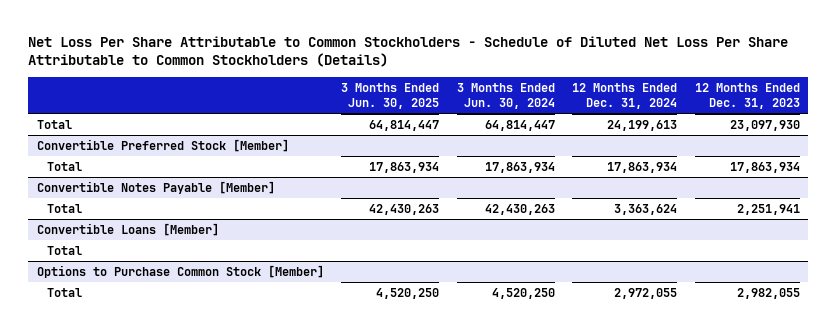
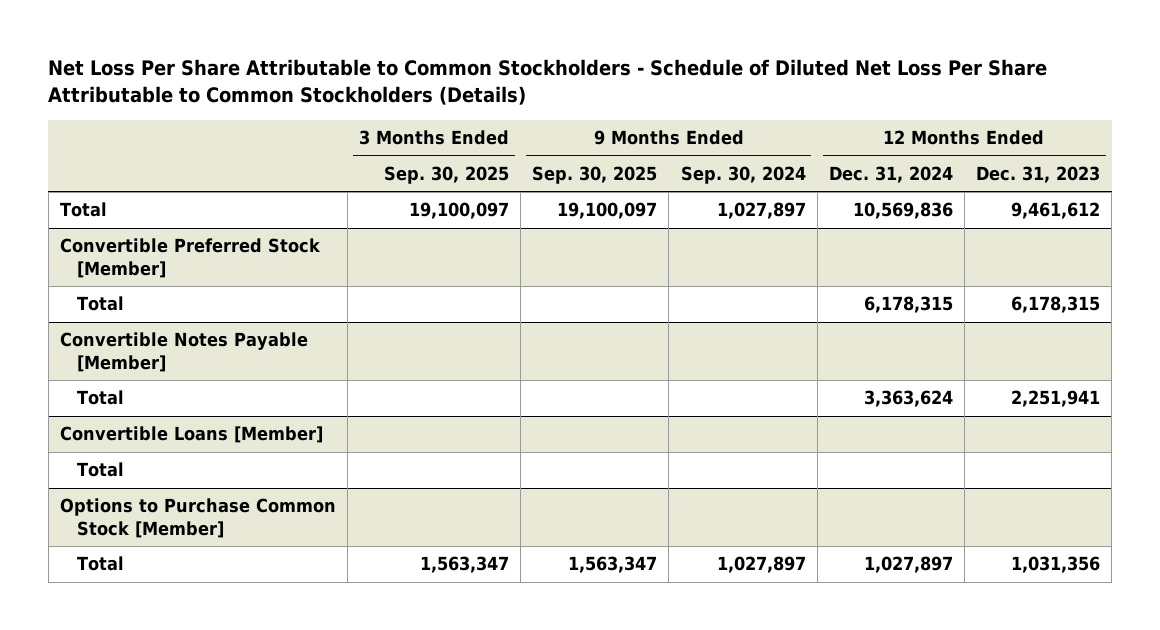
- | 3 Months Ended Jun. 30, 2025 | 3 Months Ended Jun. 30, 2024 | 12 Months Ended Dec. 31, 2024 | 12 Months Ended Dec. 31, 2023
+ | 3 Months Ended Sep. 30, 2025 | 9 Months Ended Sep. 30, 2025 | 9 Months Ended Sep. 30, 2024 | 12 Months Ended Dec. 31, 2024 | 12 Months Ended Dec. 31, 2023
- Total | 64,814,447 | 64,814,447 | 24,199,613 | 23,097,930
+ Total | 19,100,097 | 19,100,097 | 1,027,897 | 10,569,836 | 9,461,612
@ Convertible Preferred Stock [Member]
- Total | 17,863,934 | 17,863,934 | 17,863,934 | 17,863,934
+ Total | | | | 6,178,315 | 6,178,315
@ Options to Purchase Common Stock [Member]
- Total | 4,520,250 | 4,520,250 | 2,972,055 | 2,982,055
+ Total | 1,563,347 | 1,563,347 | 1,027,897 | 1,027,897 | 1,031,356

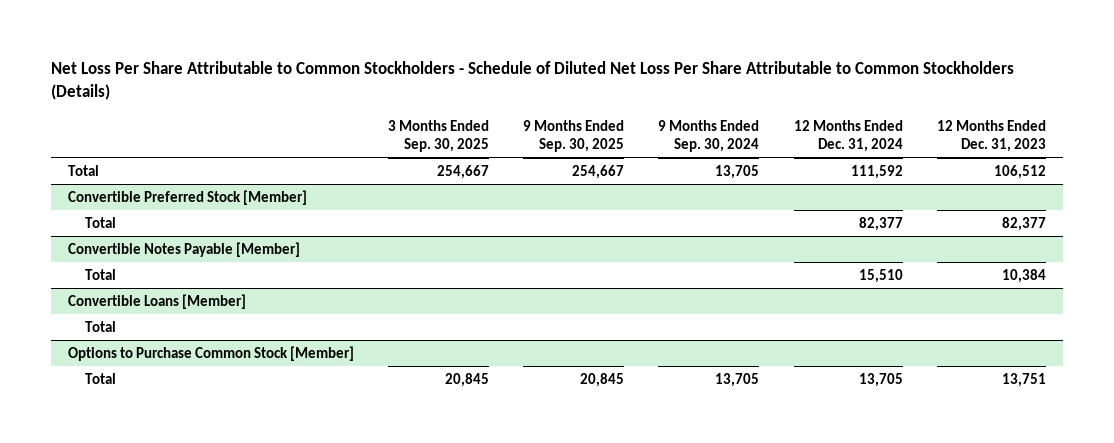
- Total | 19,100,097 | 19,100,097 | 1,027,897 | 10,569,836 | 9,461,612
+ Total | 254,667 | 254,667 | 13,705 | 111,592 | 106,512
@ Convertible Preferred Stock [Member]
- Total | | | | 6,178,315 | 6,178,315
+ Total | | | | 82,377 | 82,377
@ Convertible Notes Payable [Member]
- Total | | | | 3,363,624 | 2,251,941
+ Total | | | | 15,510 | 10,384
@ Options to Purchase Common Stock [Member]
- Total | 1,563,347 | 1,563,347 | 1,027,897 | 1,027,897 | 1,031,356
+ Total | 20,845 | 20,845 | 13,705 | 13,705 | 13,751

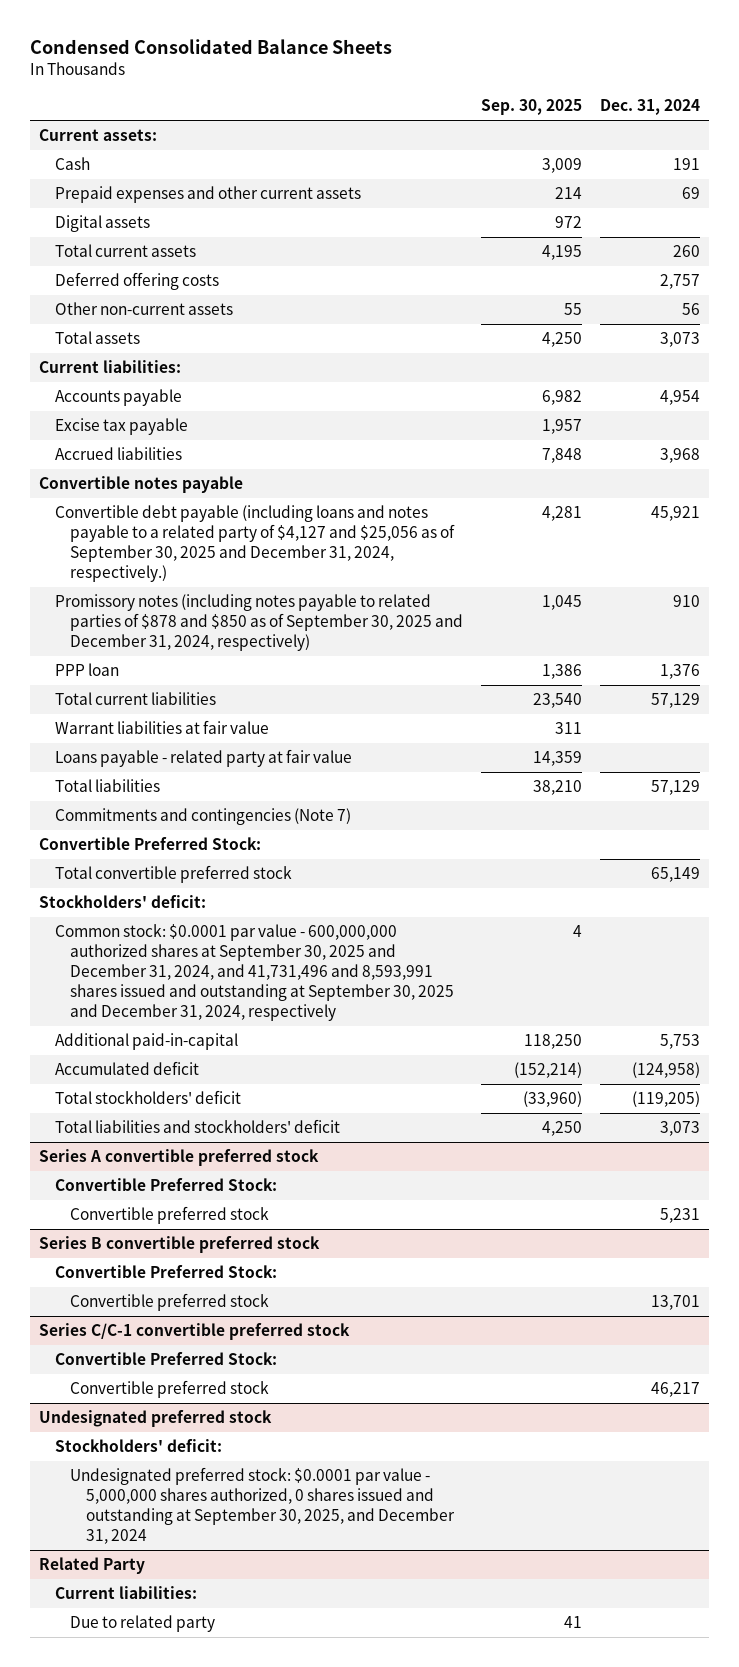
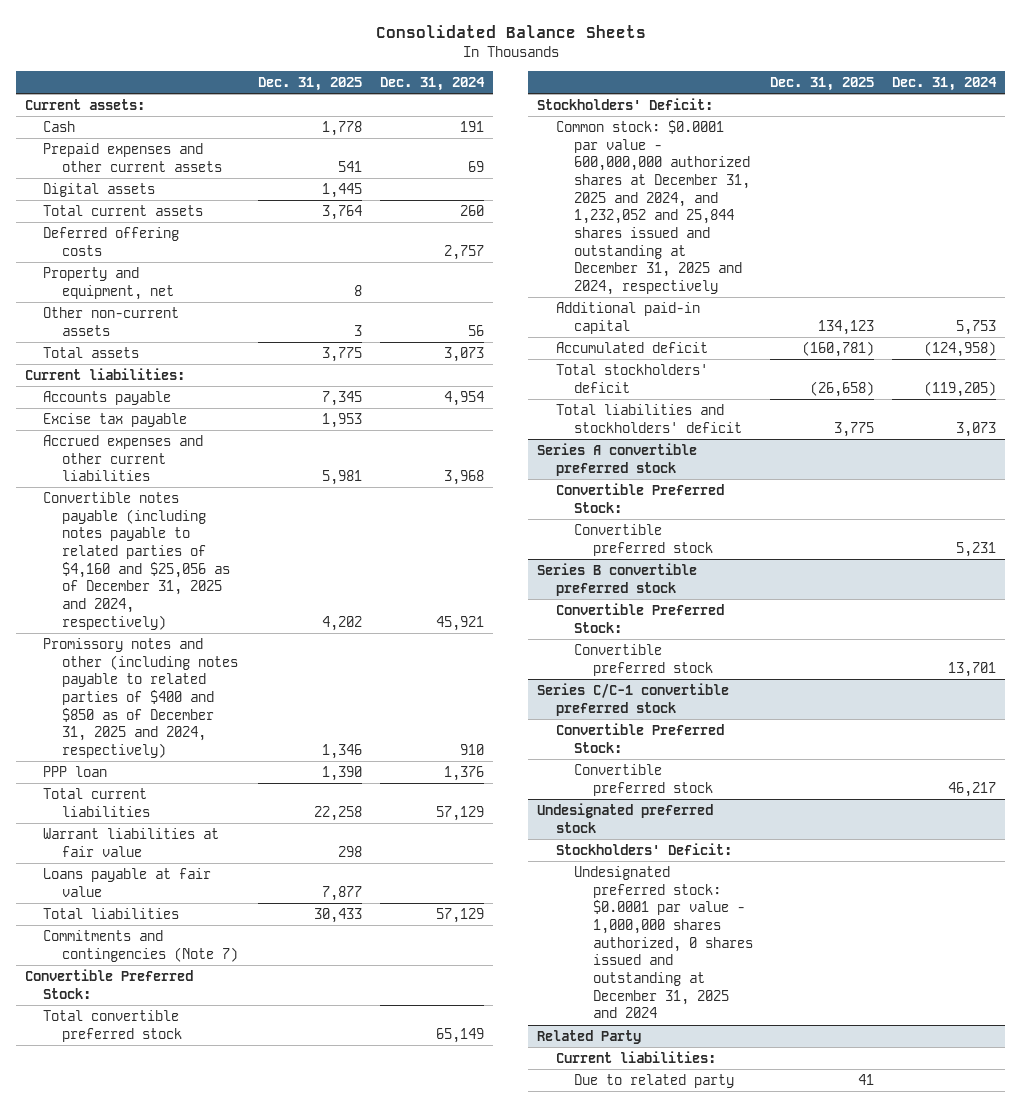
- Condensed Consolidated Balance Sheets
+ Consolidated Balance Sheets
- | Sep. 30, 2025 | Dec. 31, 2024
+ | Dec. 31, 2025 | Dec. 31, 2024
+ Property and equipment, net | 8 |
- Accrued liabilities | 7,848 | 3,968
- Convertible notes payable
- Convertible debt payable (including loans and notes payable to a related party of $4,127 and $25,056 as of September 30, 2025 and December 31, 2024, respectively.) | 4,281 | 45,921
- Promissory notes (including notes payable to related parties of $878 and $850 as of September 30, 2025 and December 31, 2024, respectively) | 1,045 | 910
+ Accrued expenses and other current liabilities | 5,981 | 3,968
+ Convertible notes payable (including notes payable to related parties of $4,160 and $25,056 as of December 31, 2025 and 2024, respectively) | 4,202 | 45,921
+ Promissory notes and other (including notes payable to related parties of $400 and $850 as of December 31, 2025 and 2024, respectively) | 1,346 | 910
- Loans payable - related party at fair value | 14,359 |
+ Loans payable at fair value | 7,877 |
- Stockholders' deficit:
- Common stock: $0.0001 par value - 600,000,000 authorized shares at September 30, 2025 and December 31, 2024, and 41,731,496 and 8,593,991 shares issued and outstanding at September 30, 2025 and December 31, 2024, respectively | 4 |
- Additional paid-in-capital | 118,250 | 5,753
+ Stockholders' Deficit:
+ Common stock: $0.0001 par value - 600,000,000 authorized shares at December 31, 2025 and 2024, and 1,232,052 and 25,844 shares issued and outstanding at December 31, 2025 and 2024, respectively
+ Additional paid-in capital | 134,123 | 5,753
@ Undesignated preferred stock
- Stockholders' deficit:
- Undesignated preferred stock: $0.0001 par value - 5,000,000 shares authorized, 0 shares issued and outstanding at September 30, 2025, and December 31, 2024
+ Stockholders' Deficit:
+ Undesignated preferred stock: $0.0001 par value - 1,000,000 shares authorized, 0 shares issued and outstanding at December 31, 2025 and 2024

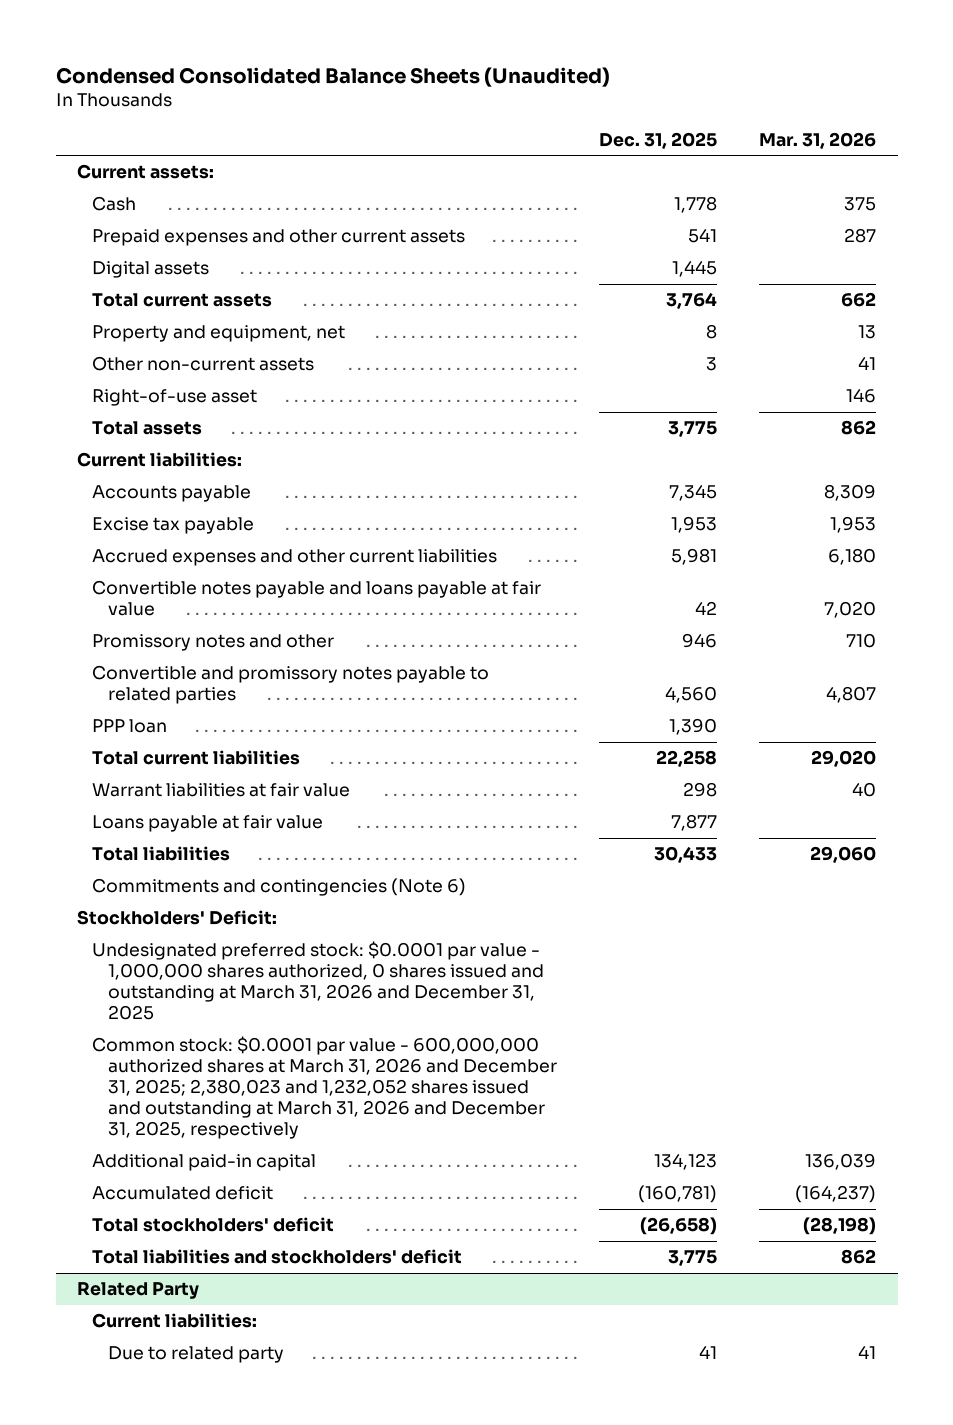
- Consolidated Balance Sheets
+ Condensed Consolidated Balance Sheets (Unaudited)
- | Dec. 31, 2025 | Dec. 31, 2024
+ | Dec. 31, 2025 | Mar. 31, 2026
- Deferred offering costs | | 2,757
+ Right-of-use asset | | 146
- Convertible notes payable (including notes payable to related parties of $4,160 and $25,056 as of December 31, 2025 and 2024, respectively) | 4,202 | 45,921
- Promissory notes and other (including notes payable to related parties of $400 and $850 as of December 31, 2025 and 2024, respectively) | 1,346 | 910
+ Convertible notes payable and loans payable at fair value | 42 | 7,020
+ Promissory notes and other | 946 | 710
+ Convertible and promissory notes payable to related parties | 4,560 | 4,807
- Commitments and contingencies (Note 7)
- Convertible Preferred Stock:
- Total convertible preferred stock | | 65,149
+ Commitments and contingencies (Note 6)
- Common stock: $0.0001 par value - 600,000,000 authorized shares at December 31, 2025 and 2024, and 1,232,052 and 25,844 shares issued and outstanding at December 31, 2025 and 2024, respectively
+ Undesignated preferred stock: $0.0001 par value - 1,000,000 shares authorized, 0 shares issued and outstanding at March 31, 2026 and December 31, 2025
+ Common stock: $0.0001 par value - 600,000,000 authorized shares at March 31, 2026 and December 31, 2025; 2,380,023 and 1,232,052 shares issued and outstanding at March 31, 2026 and December 31, 2025, respectively
- Series A convertible preferred stock
- Convertible Preferred Stock:
- Convertible preferred stock | | 5,231
- Series B convertible preferred stock
- Convertible Preferred Stock:
- Convertible preferred stock | | 13,701
- Series C/C-1 convertible preferred stock
- Convertible Preferred Stock:
- Convertible preferred stock | | 46,217
- Undesignated preferred stock
- Stockholders' Deficit:
- Undesignated preferred stock: $0.0001 par value - 1,000,000 shares authorized, 0 shares issued and outstanding at December 31, 2025 and 2024

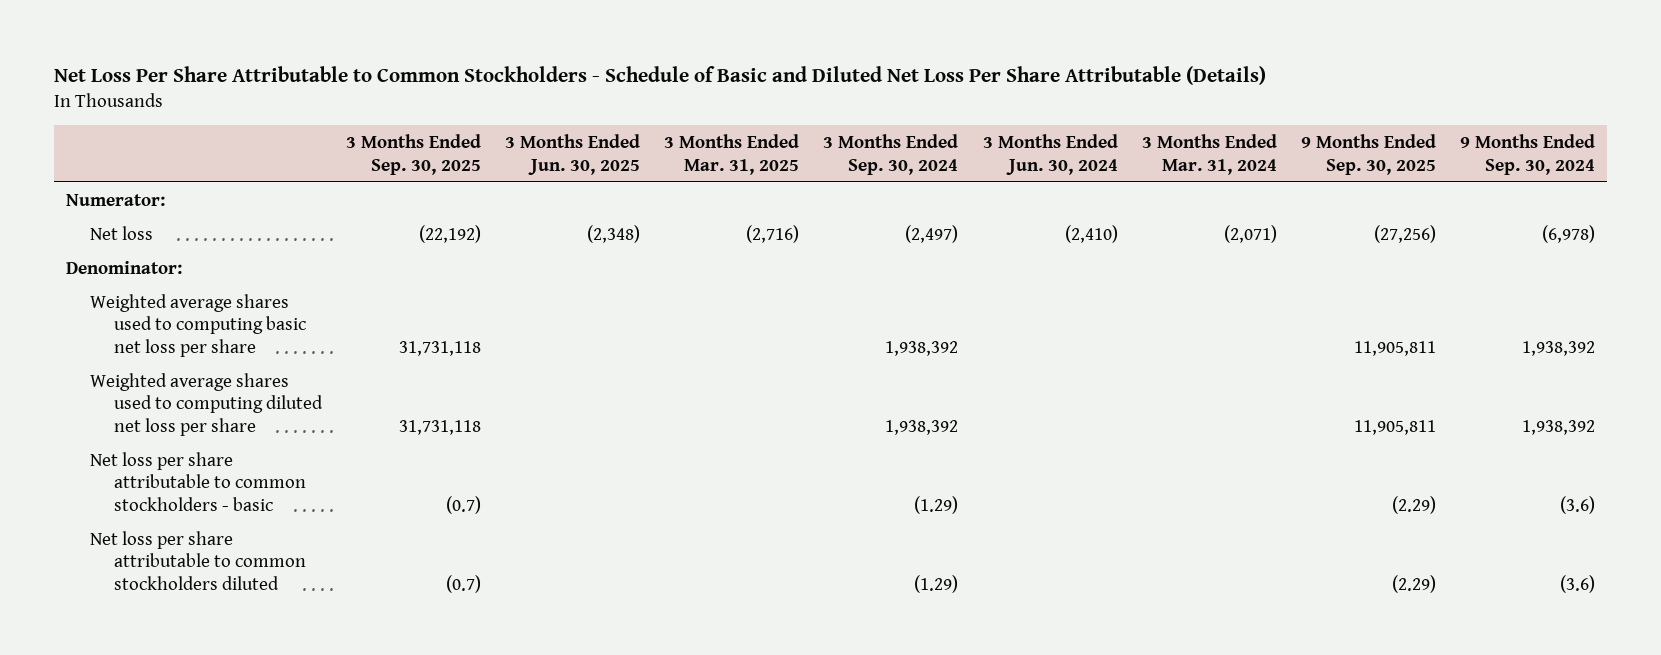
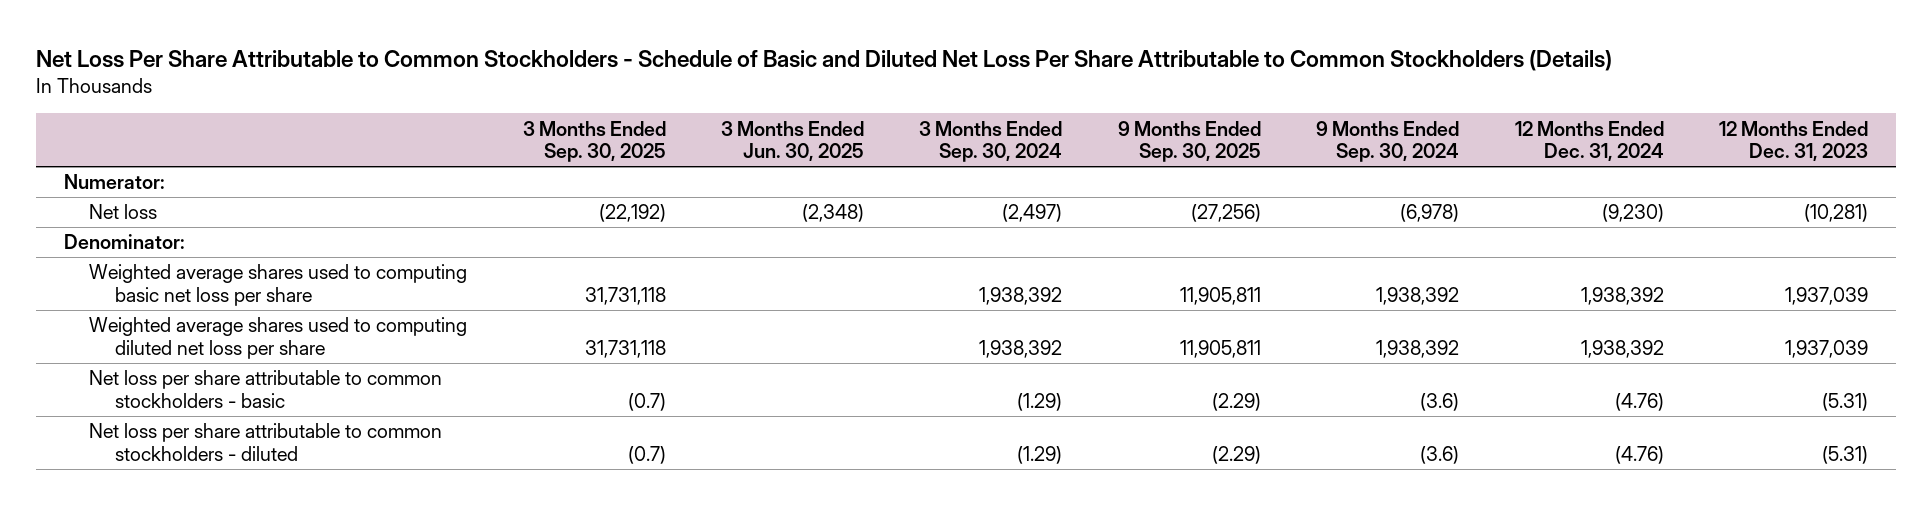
- Net Loss Per Share Attributable to Common Stockholders - Schedule of Basic and Diluted Net Loss Per Share Attributable (Details)
+ Net Loss Per Share Attributable to Common Stockholders - Schedule of Basic and Diluted Net Loss Per Share Attributable to Common Stockholders (Details)
- | 3 Months Ended Sep. 30, 2025 | 3 Months Ended Jun. 30, 2025 | 3 Months Ended Mar. 31, 2025 | 3 Months Ended Sep. 30, 2024 | 3 Months Ended Jun. 30, 2024 | 3 Months Ended Mar. 31, 2024 | 9 Months Ended Sep. 30, 2025 | 9 Months Ended Sep. 30, 2024
+ | 3 Months Ended Sep. 30, 2025 | 3 Months Ended Jun. 30, 2025 | 3 Months Ended Sep. 30, 2024 | 9 Months Ended Sep. 30, 2025 | 9 Months Ended Sep. 30, 2024 | 12 Months Ended Dec. 31, 2024 | 12 Months Ended Dec. 31, 2023
- Net loss per share attributable to common stockholders diluted | (0.7) | | | (1.29) | | | (2.29) | (3.6)
+ Net loss per share attributable to common stockholders - diluted | (0.7) | | (1.29) | (2.29) | (3.6) | (4.76) | (5.31)

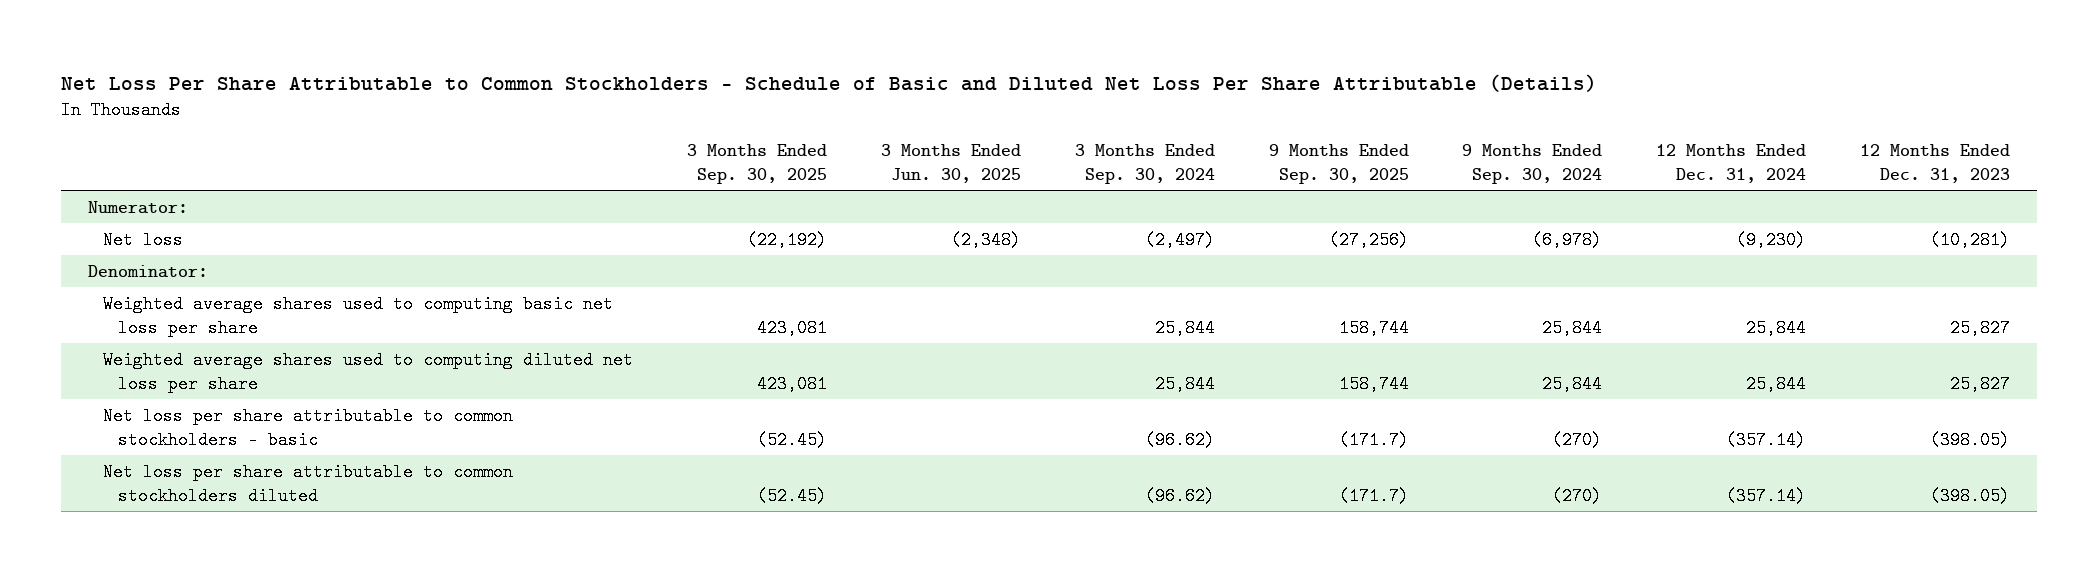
- Net Loss Per Share Attributable to Common Stockholders - Schedule of Basic and Diluted Net Loss Per Share Attributable to Common Stockholders (Details)
+ Net Loss Per Share Attributable to Common Stockholders - Schedule of Basic and Diluted Net Loss Per Share Attributable (Details)
- Weighted average shares used to computing basic net loss per share | 31,731,118 | | 1,938,392 | 11,905,811 | 1,938,392 | 1,938,392 | 1,937,039
- Weighted average shares used to computing diluted net loss per share | 31,731,118 | | 1,938,392 | 11,905,811 | 1,938,392 | 1,938,392 | 1,937,039
- Net loss per share attributable to common stockholders - basic | (0.7) | | (1.29) | (2.29) | (3.6) | (4.76) | (5.31)
- Net loss per share attributable to common stockholders - diluted | (0.7) | | (1.29) | (2.29) | (3.6) | (4.76) | (5.31)
+ Weighted average shares used to computing basic net loss per share | 423,081 | | 25,844 | 158,744 | 25,844 | 25,844 | 25,827
+ Weighted average shares used to computing diluted net loss per share | 423,081 | | 25,844 | 158,744 | 25,844 | 25,844 | 25,827
+ Net loss per share attributable to common stockholders - basic | (52.45) | | (96.62) | (171.7) | (270) | (357.14) | (398.05)
+ Net loss per share attributable to common stockholders diluted | (52.45) | | (96.62) | (171.7) | (270) | (357.14) | (398.05)

